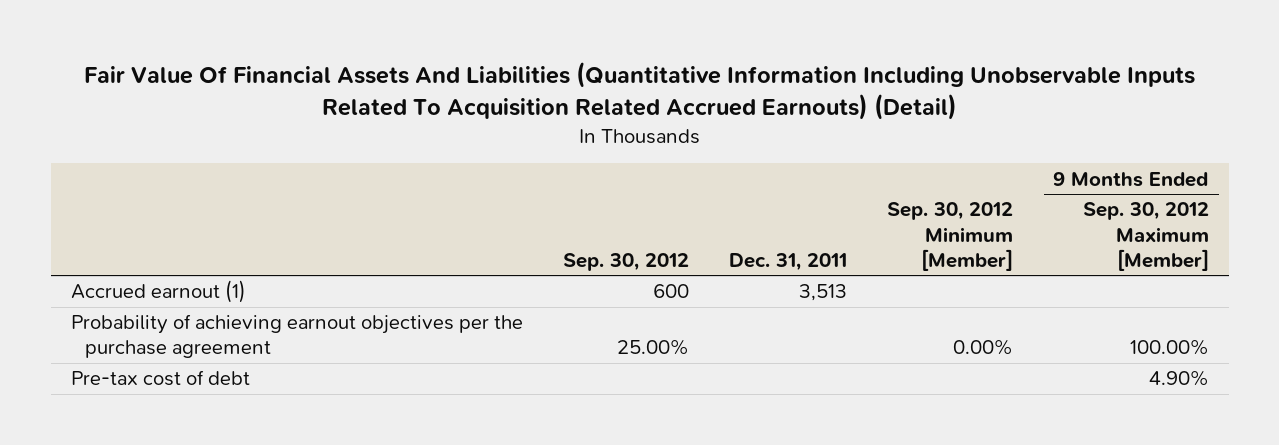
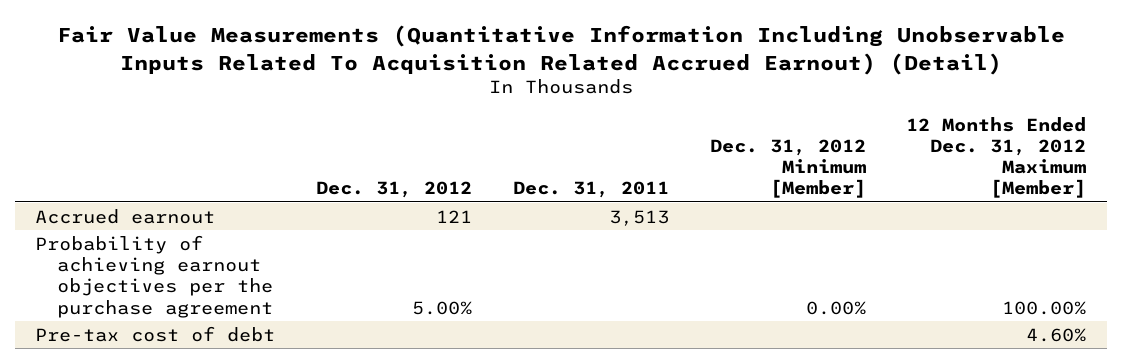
- Fair Value Of Financial Assets And Liabilities (Quantitative Information Including Unobservable Inputs Related To Acquisition Related Accrued Earnouts) (Detail)
+ Fair Value Measurements (Quantitative Information Including Unobservable Inputs Related To Acquisition Related Accrued Earnout) (Detail)
- | Sep. 30, 2012 | Dec. 31, 2011 | Sep. 30, 2012 Minimum [Member] | 9 Months Ended Sep. 30, 2012 Maximum [Member]
+ | Dec. 31, 2012 | Dec. 31, 2011 | Dec. 31, 2012 Minimum [Member] | 12 Months Ended Dec. 31, 2012 Maximum [Member]
- Accrued earnout (1) | 600 | 3,513 | |
+ Accrued earnout | 121 | 3,513 | |

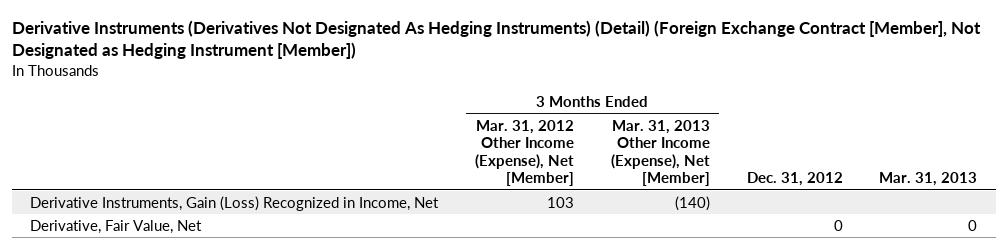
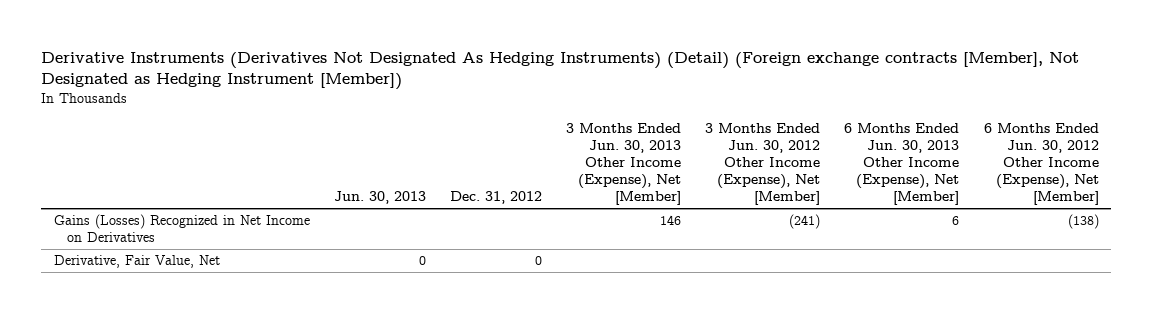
- Derivative Instruments (Derivatives Not Designated As Hedging Instruments) (Detail) (Foreign Exchange Contract [Member], Not Designated as Hedging Instrument [Member])
+ Derivative Instruments (Derivatives Not Designated As Hedging Instruments) (Detail) (Foreign exchange contracts [Member], Not Designated as Hedging Instrument [Member])
- | 3 Months Ended Mar. 31, 2012 Other Income (Expense), Net [Member] | 3 Months Ended Mar. 31, 2013 Other Income (Expense), Net [Member] | Dec. 31, 2012 | Mar. 31, 2013
+ | Jun. 30, 2013 | Dec. 31, 2012 | 3 Months Ended Jun. 30, 2013 Other Income (Expense), Net [Member] | 3 Months Ended Jun. 30, 2012 Other Income (Expense), Net [Member] | 6 Months Ended Jun. 30, 2013 Other Income (Expense), Net [Member] | 6 Months Ended Jun. 30, 2012 Other Income (Expense), Net [Member]
- Derivative Instruments, Gain (Loss) Recognized in Income, Net | 103 | (140) | |
+ Gains (Losses) Recognized in Net Income on Derivatives | | | 146 | (241) | 6 | (138)

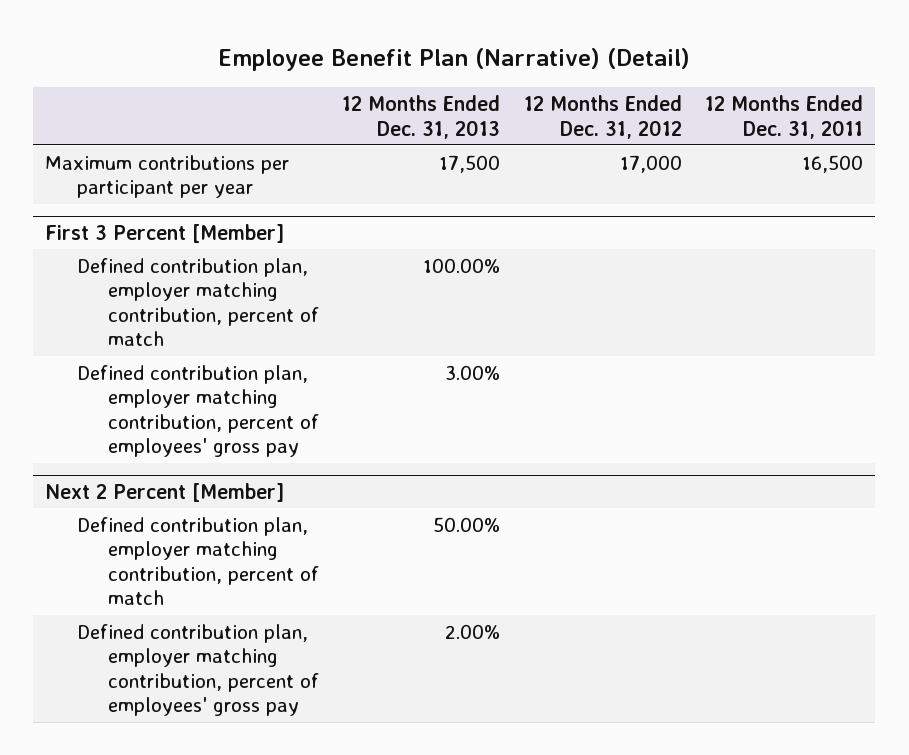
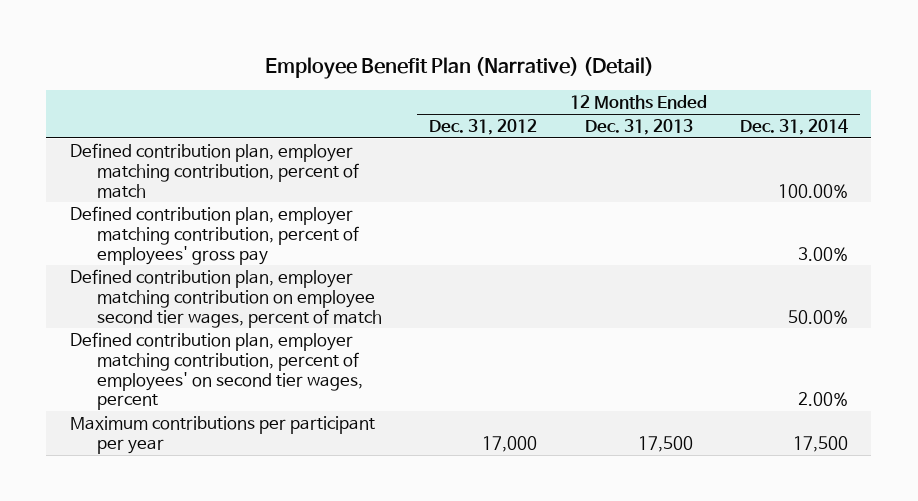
- | 12 Months Ended Dec. 31, 2013 | 12 Months Ended Dec. 31, 2012 | 12 Months Ended Dec. 31, 2011
+ | 12 Months Ended Dec. 31, 2012 | 12 Months Ended Dec. 31, 2013 | 12 Months Ended Dec. 31, 2014
+ Defined contribution plan, employer matching contribution, percent of match | | | 100.00%
+ Defined contribution plan, employer matching contribution, percent of employees' gross pay | | | 3.00%
+ Defined contribution plan, employer matching contribution on employee second tier wages, percent of match | | | 50.00%
+ Defined contribution plan, employer matching contribution, percent of employees' on second tier wages, percent | | | 2.00%
- First 3 Percent [Member]
- Defined contribution plan, employer matching contribution, percent of match | 100.00% | |
- Defined contribution plan, employer matching contribution, percent of employees' gross pay | 3.00% | |
- Next 2 Percent [Member]
- Defined contribution plan, employer matching contribution, percent of match | 50.00% | |
- Defined contribution plan, employer matching contribution, percent of employees' gross pay | 2.00% | |

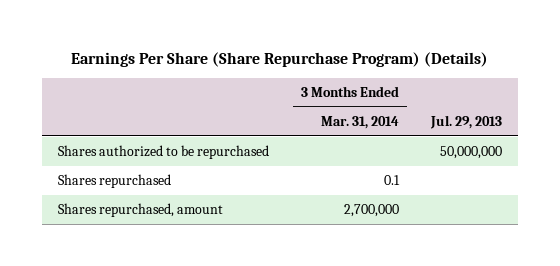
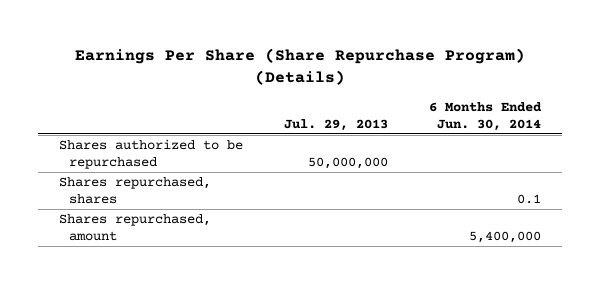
- | 3 Months Ended Mar. 31, 2014 | Jul. 29, 2013
+ | Jul. 29, 2013 | 6 Months Ended Jun. 30, 2014
- Shares repurchased | 0.1 |
+ Shares repurchased, shares | | 0.1

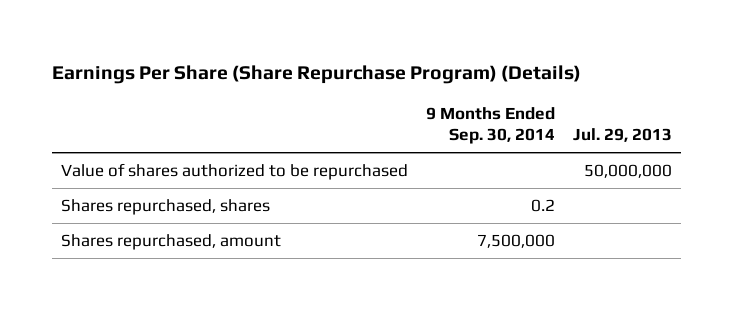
- | Jul. 29, 2013 | 6 Months Ended Jun. 30, 2014
+ | 9 Months Ended Sep. 30, 2014 | Jul. 29, 2013
- Shares authorized to be repurchased | 50,000,000 |
+ Value of shares authorized to be repurchased | | 50,000,000

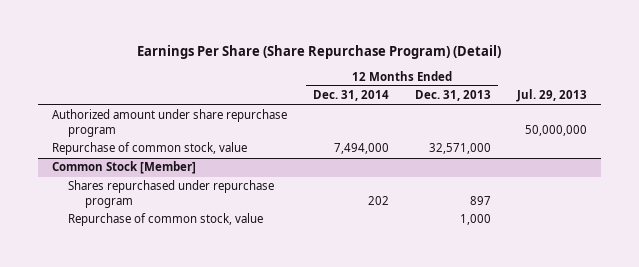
- Earnings Per Share (Share Repurchase Program) (Details)
+ Earnings Per Share (Share Repurchase Program) (Detail)
- | 9 Months Ended Sep. 30, 2014 | Jul. 29, 2013
+ | 12 Months Ended Dec. 31, 2014 | 12 Months Ended Dec. 31, 2013 | Jul. 29, 2013
- Value of shares authorized to be repurchased | | 50,000,000
- Shares repurchased, shares | 0.2 |
- Shares repurchased, amount | 7,500,000 |
+ Authorized amount under share repurchase program | | | 50,000,000
+ Repurchase of common stock, value | 7,494,000 | 32,571,000 |
+ Common Stock [Member]
+ Shares repurchased under repurchase program | 202 | 897 |
+ Repurchase of common stock, value | | 1,000 |

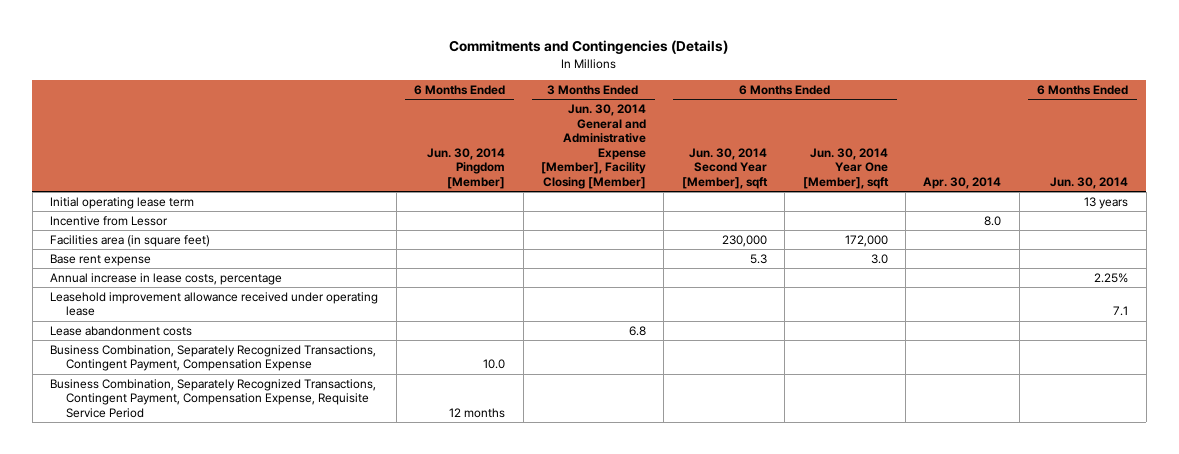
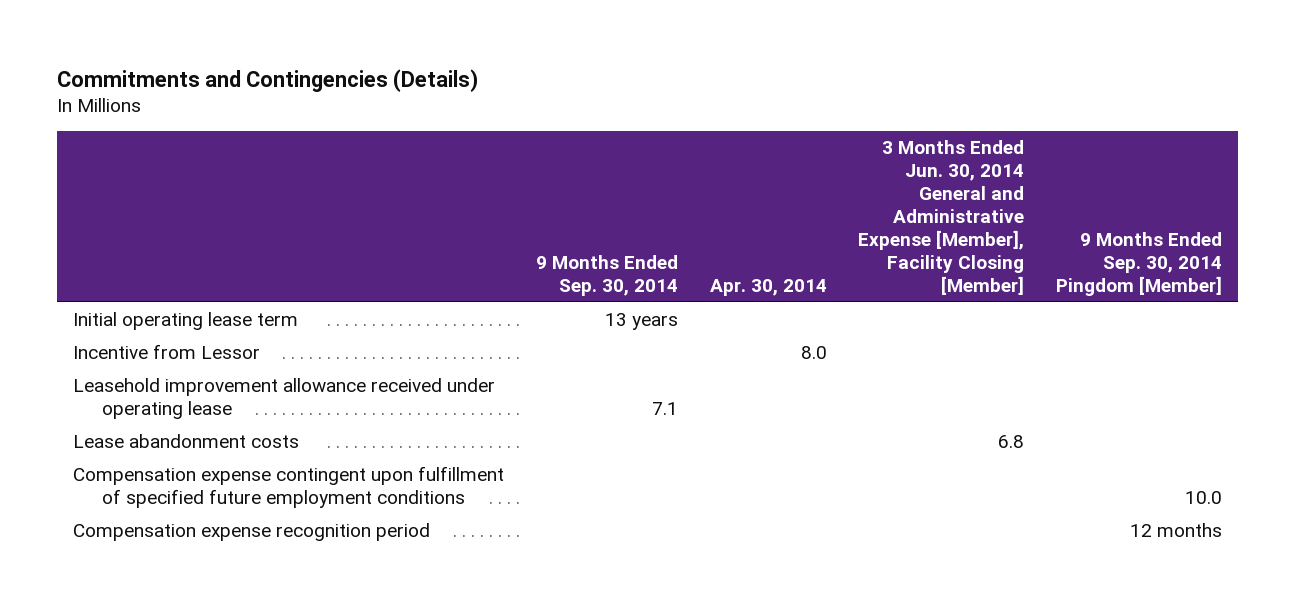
- | 6 Months Ended Jun. 30, 2014 Pingdom [Member] | 3 Months Ended Jun. 30, 2014 General and Administrative Expense [Member], Facility Closing [Member] | 6 Months Ended Jun. 30, 2014 Second Year [Member], sqft | 6 Months Ended Jun. 30, 2014 Year One [Member], sqft | Apr. 30, 2014 | 6 Months Ended Jun. 30, 2014
+ | 9 Months Ended Sep. 30, 2014 | Apr. 30, 2014 | 3 Months Ended Jun. 30, 2014 General and Administrative Expense [Member], Facility Closing [Member] | 9 Months Ended Sep. 30, 2014 Pingdom [Member]
- Facilities area (in square feet) | | | 230,000 | 172,000 | |
- Base rent expense | | | 5.3 | 3.0 | |
- Annual increase in lease costs, percentage | | | | | | 2.25%
- Business Combination, Separately Recognized Transactions, Contingent Payment, Compensation Expense | 10.0 | | | | |
- Business Combination, Separately Recognized Transactions, Contingent Payment, Compensation Expense, Requisite Service Period | 12 months | | | | |
+ Compensation expense contingent upon fulfillment of specified future employment conditions | | | | 10.0
+ Compensation expense recognition period | | | | 12 months

